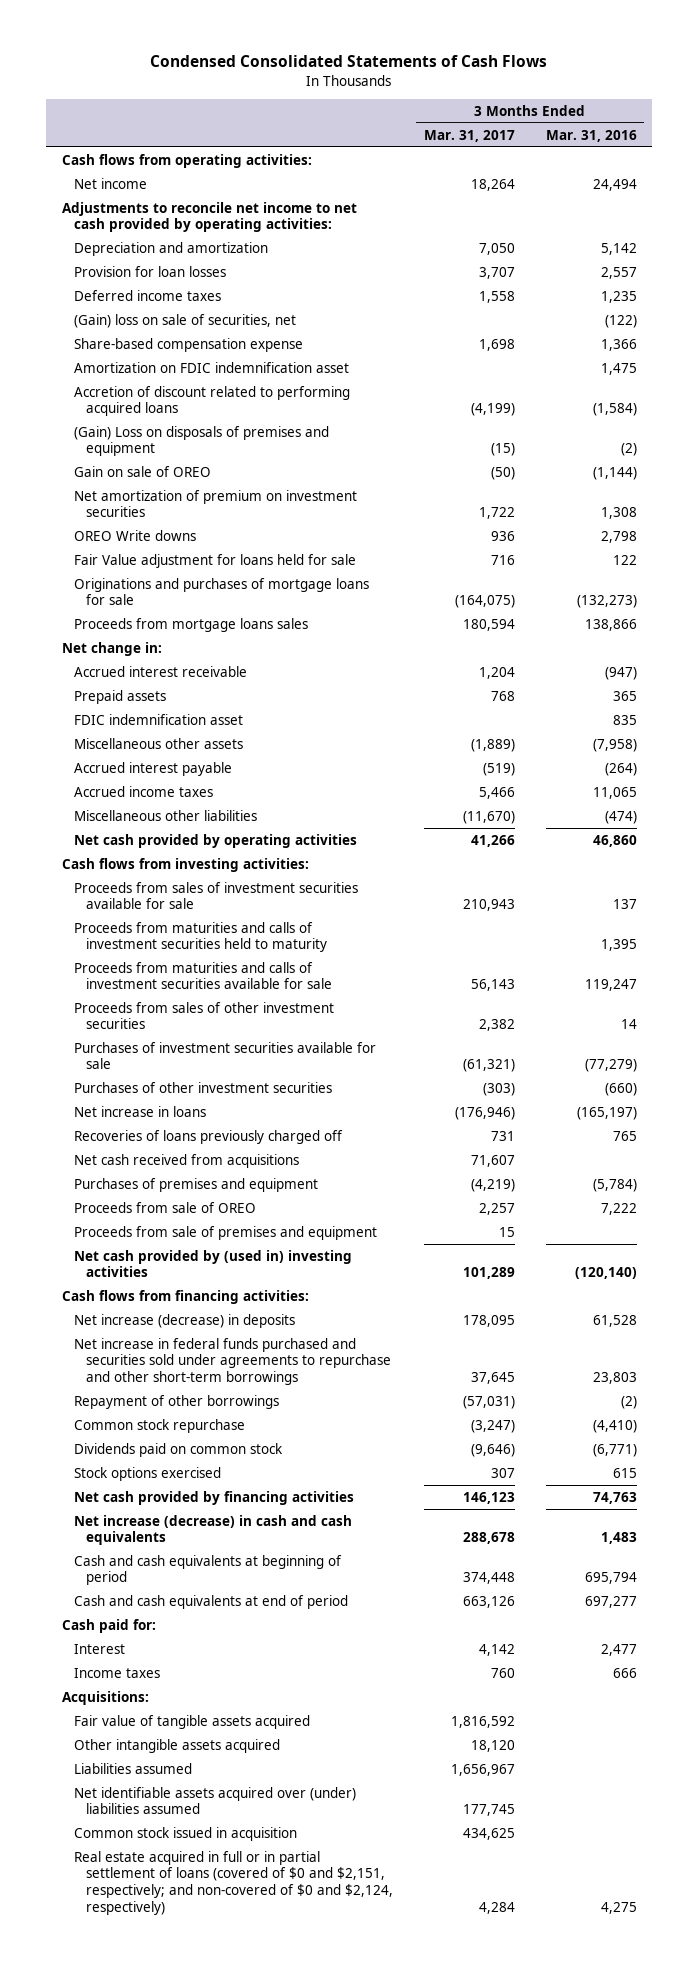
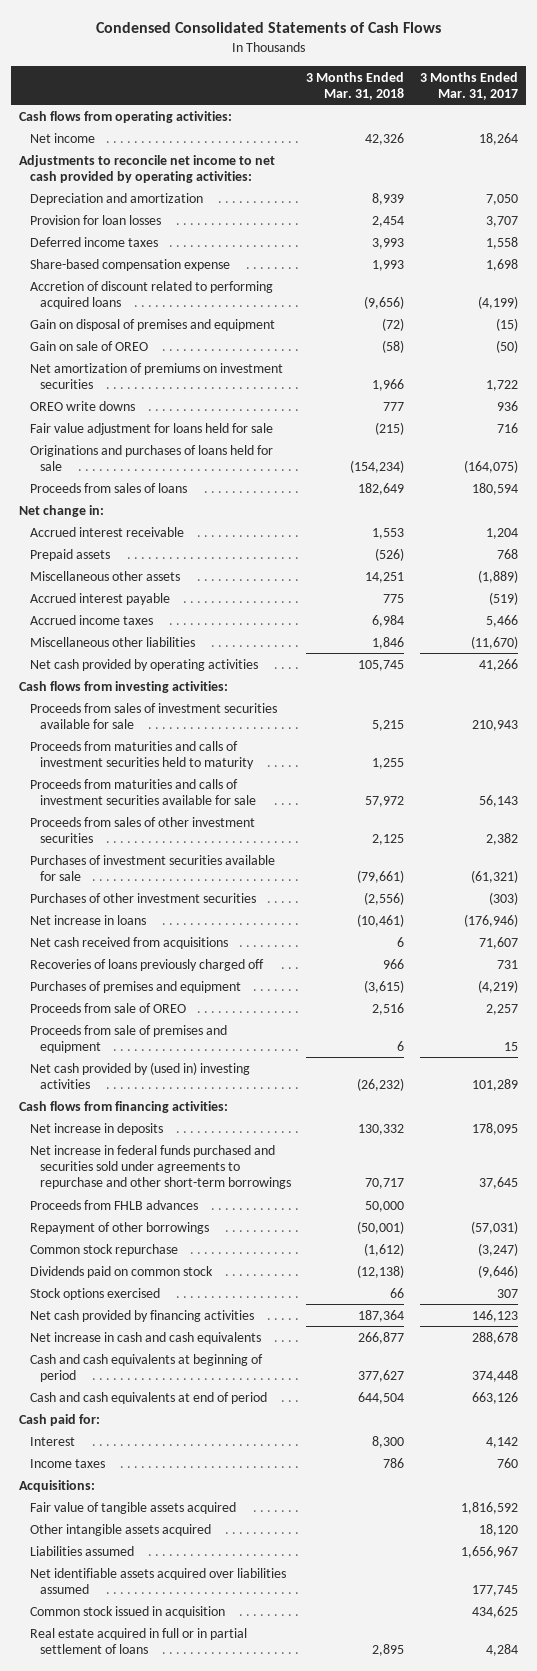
- | 3 Months Ended Mar. 31, 2017 | 3 Months Ended Mar. 31, 2016
+ | 3 Months Ended Mar. 31, 2018 | 3 Months Ended Mar. 31, 2017
- (Gain) loss on sale of securities, net | | (122)
- Amortization on FDIC indemnification asset | | 1,475
- (Gain) Loss on disposals of premises and equipment | (15) | (2)
+ Gain on disposal of premises and equipment | (72) | (15)
- Net amortization of premium on investment securities | 1,722 | 1,308
- OREO Write downs | 936 | 2,798
- Fair Value adjustment for loans held for sale | 716 | 122
- Originations and purchases of mortgage loans for sale | (164,075) | (132,273)
- Proceeds from mortgage loans sales | 180,594 | 138,866
+ Net amortization of premiums on investment securities | 1,966 | 1,722
+ OREO write downs | 777 | 936
+ Fair value adjustment for loans held for sale | (215) | 716
+ Originations and purchases of loans held for sale | (154,234) | (164,075)
+ Proceeds from sales of loans | 182,649 | 180,594
- FDIC indemnification asset | | 835
moved down: Recoveries of loans previously charged off | 966 | 731
- Net increase (decrease) in deposits | 178,095 | 61,528
+ Net increase in deposits | 130,332 | 178,095
+ Proceeds from FHLB advances | 50,000 |
- Net increase (decrease) in cash and cash equivalents | 288,678 | 1,483
+ Net increase in cash and cash equivalents | 266,877 | 288,678
- Net identifiable assets acquired over (under) liabilities assumed | 177,745 |
+ Net identifiable assets acquired over liabilities assumed | | 177,745
- Real estate acquired in full or in partial settlement of loans (covered of $0 and $2,151, respectively; and non-covered of $0 and $2,124, respectively) | 4,284 | 4,275
+ Real estate acquired in full or in partial settlement of loans | 2,895 | 4,284

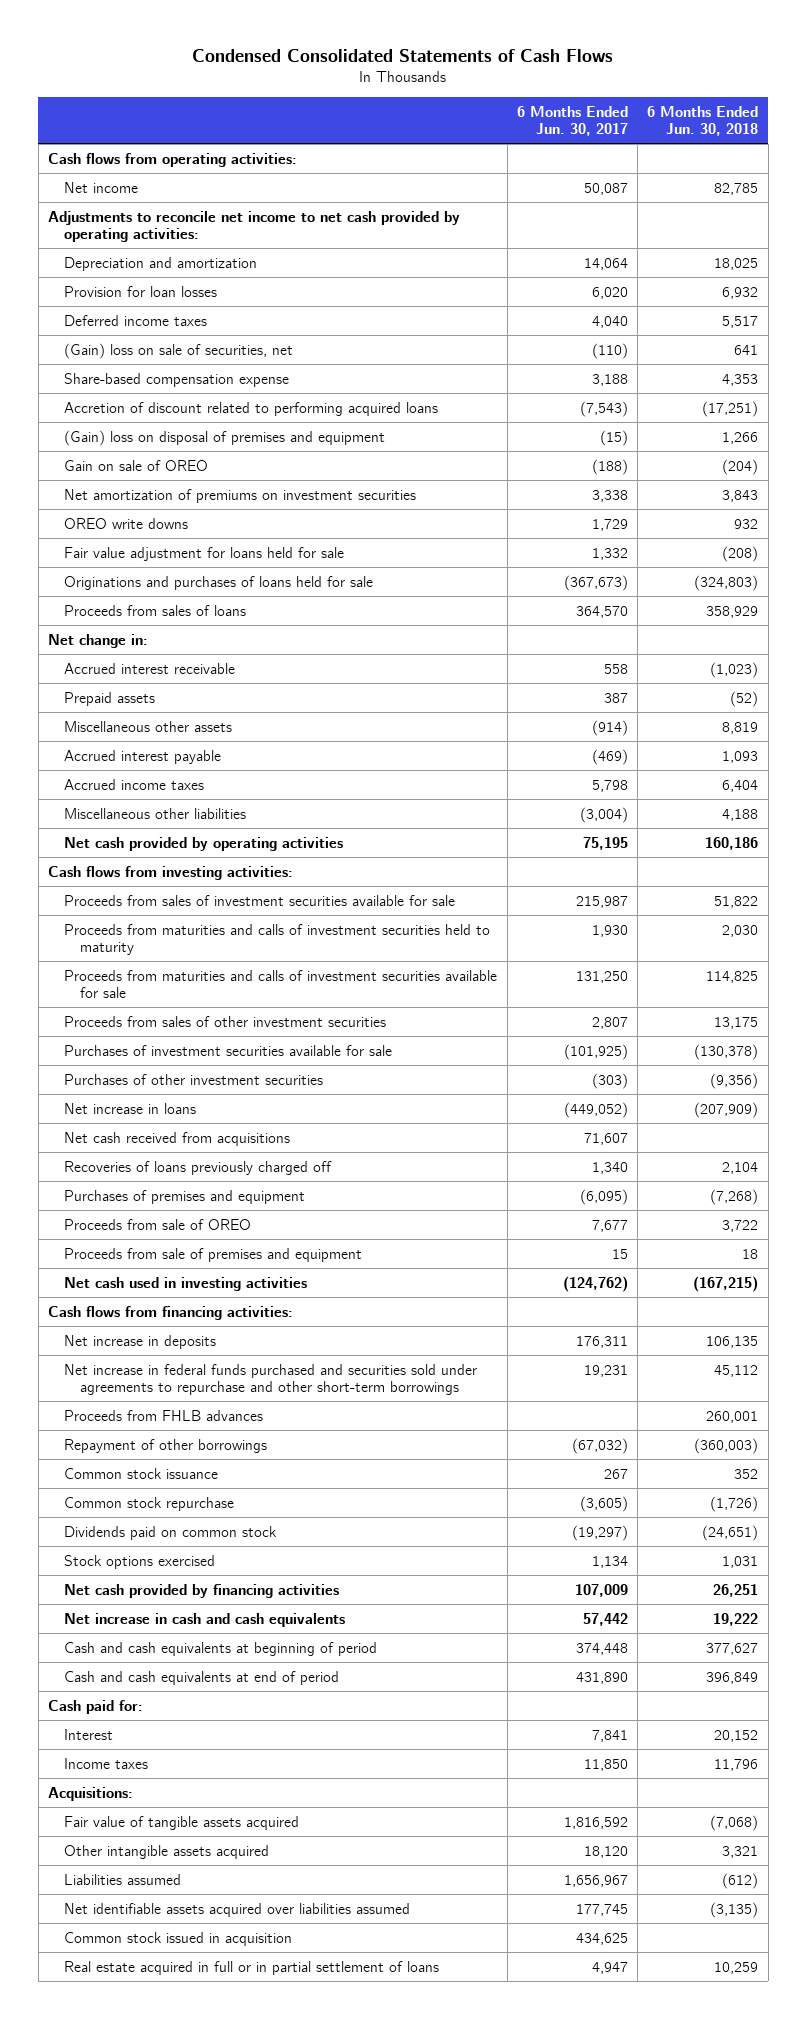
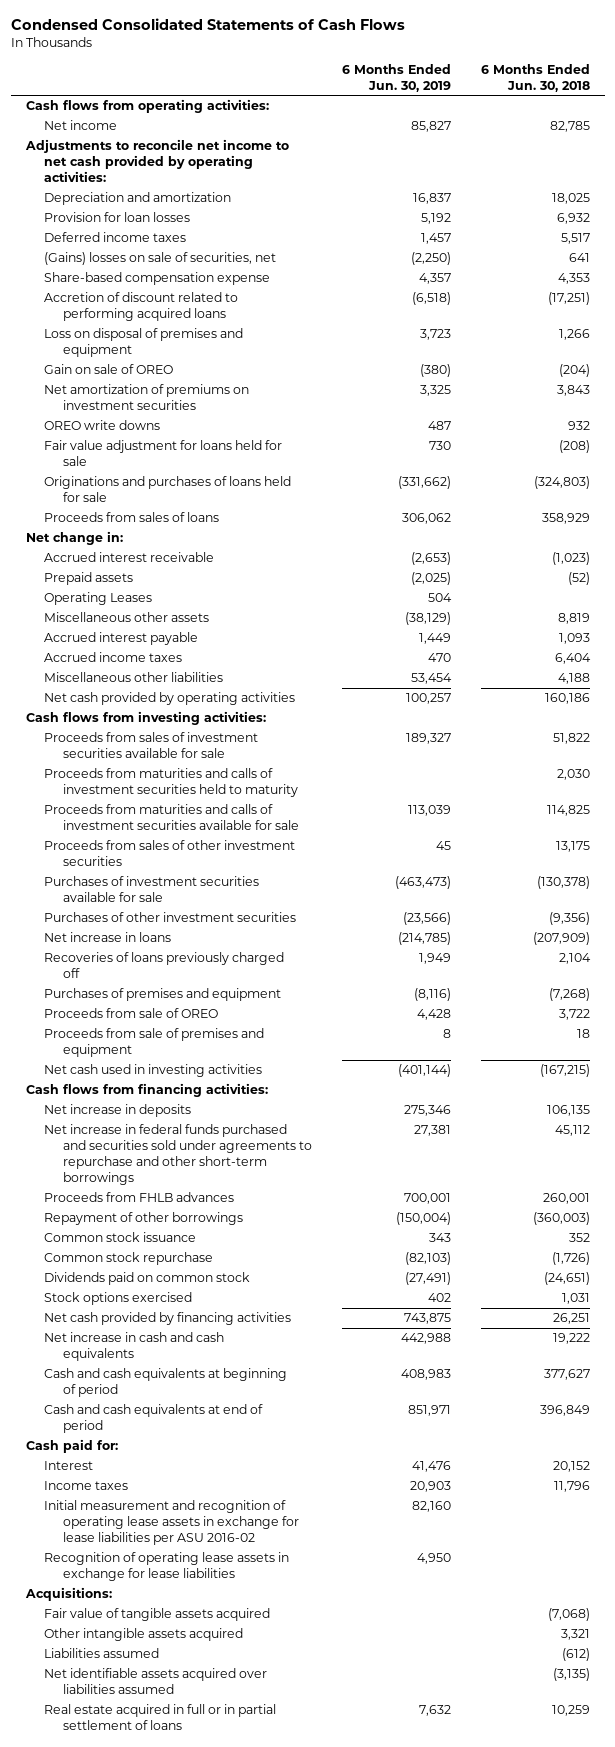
- | 6 Months Ended Jun. 30, 2017 | 6 Months Ended Jun. 30, 2018
+ | 6 Months Ended Jun. 30, 2019 | 6 Months Ended Jun. 30, 2018
- (Gain) loss on sale of securities, net | (110) | 641
+ (Gains) losses on sale of securities, net | (2,250) | 641
- (Gain) loss on disposal of premises and equipment | (15) | 1,266
+ Loss on disposal of premises and equipment | 3,723 | 1,266
+ Operating Leases | 504 |
- Net cash received from acquisitions | 71,607 |
+ Initial measurement and recognition of operating lease assets in exchange for lease liabilities per ASU 2016-02 | 82,160 |
+ Recognition of operating lease assets in exchange for lease liabilities | 4,950 |
- Common stock issued in acquisition | 434,625 |

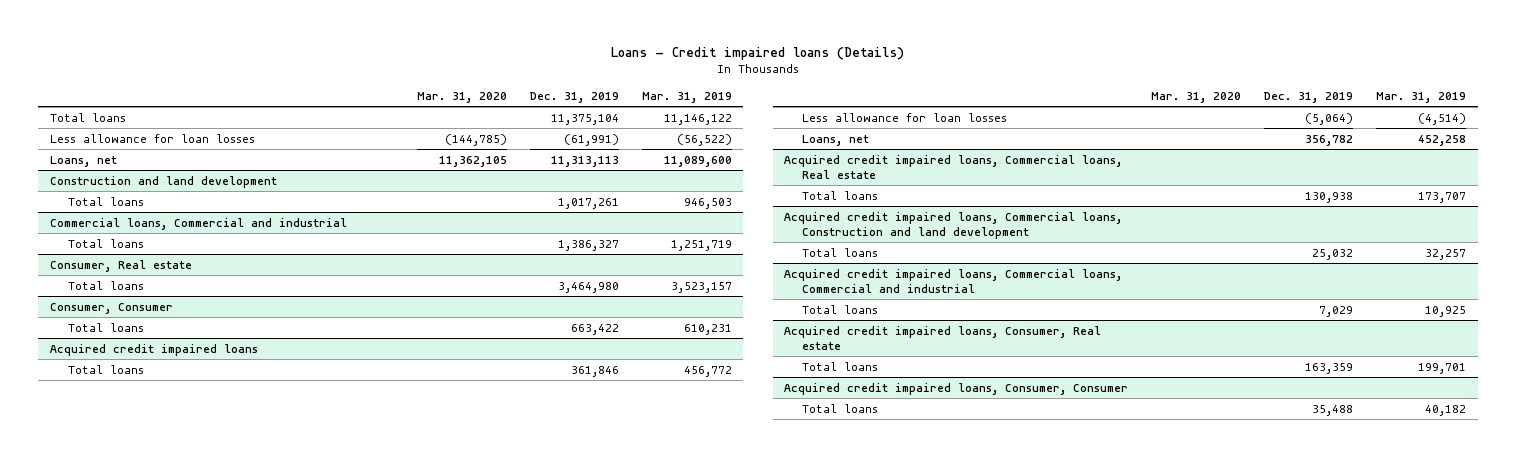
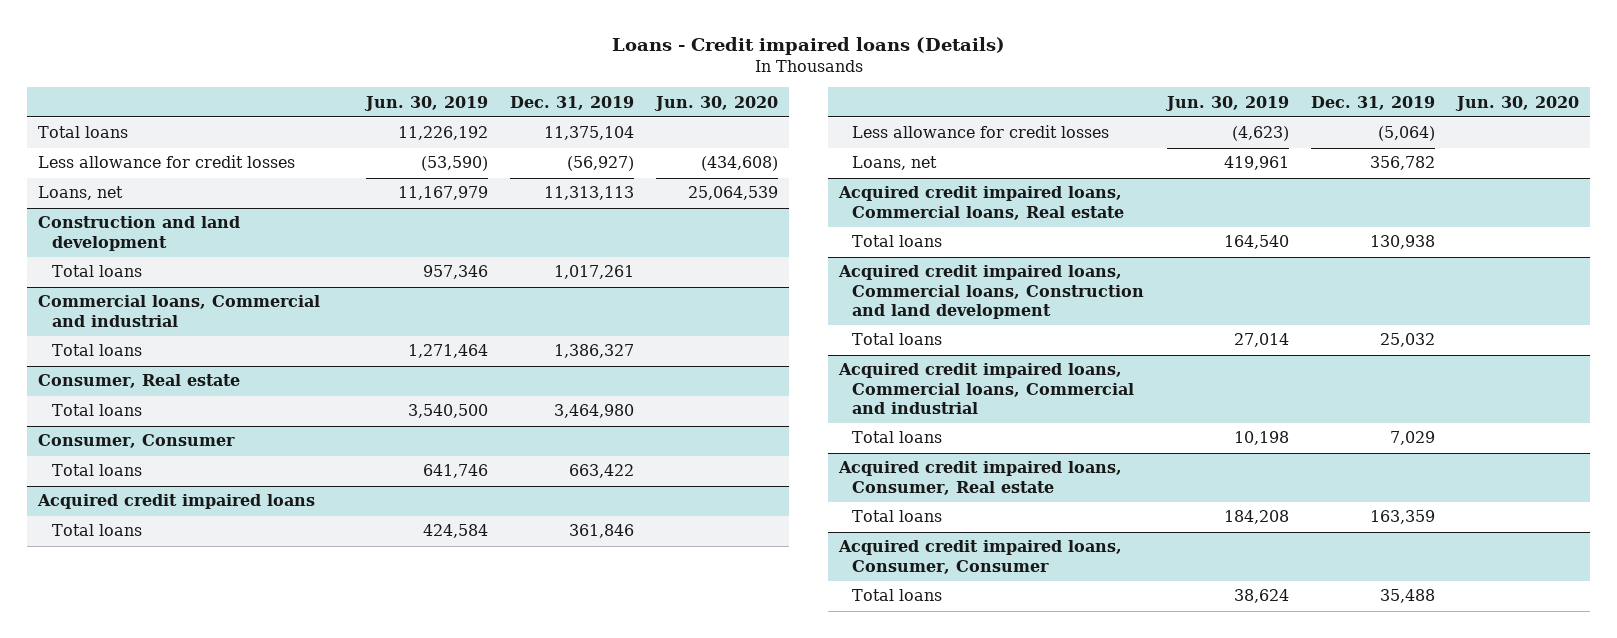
- | Mar. 31, 2020 | Dec. 31, 2019 | Mar. 31, 2019
+ | Jun. 30, 2019 | Dec. 31, 2019 | Jun. 30, 2020
- Less allowance for loan losses | (144,785) | (61,991) | (56,522)
+ Less allowance for credit losses | (53,590) | (56,927) | (434,608)
@ Acquired credit impaired loans
- Less allowance for loan losses | | (5,064) | (4,514)
+ Less allowance for credit losses | (4,623) | (5,064) |

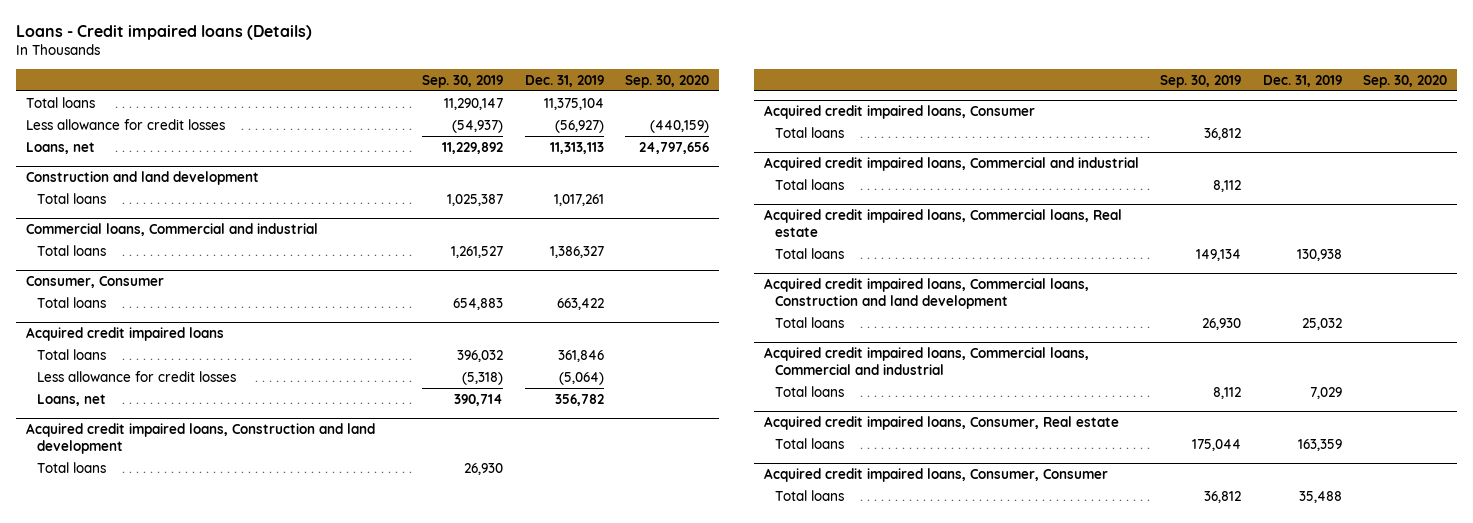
- | Jun. 30, 2019 | Dec. 31, 2019 | Jun. 30, 2020
+ | Sep. 30, 2019 | Dec. 31, 2019 | Sep. 30, 2020
- Consumer, Real estate
- Total loans | 3,540,500 | 3,464,980 |
+ Acquired credit impaired loans, Construction and land development
+ Total loans | 26,930 | |
+ Acquired credit impaired loans, Consumer
+ Total loans | 36,812 | |
+ Acquired credit impaired loans, Commercial and industrial
+ Total loans | 8,112 | |

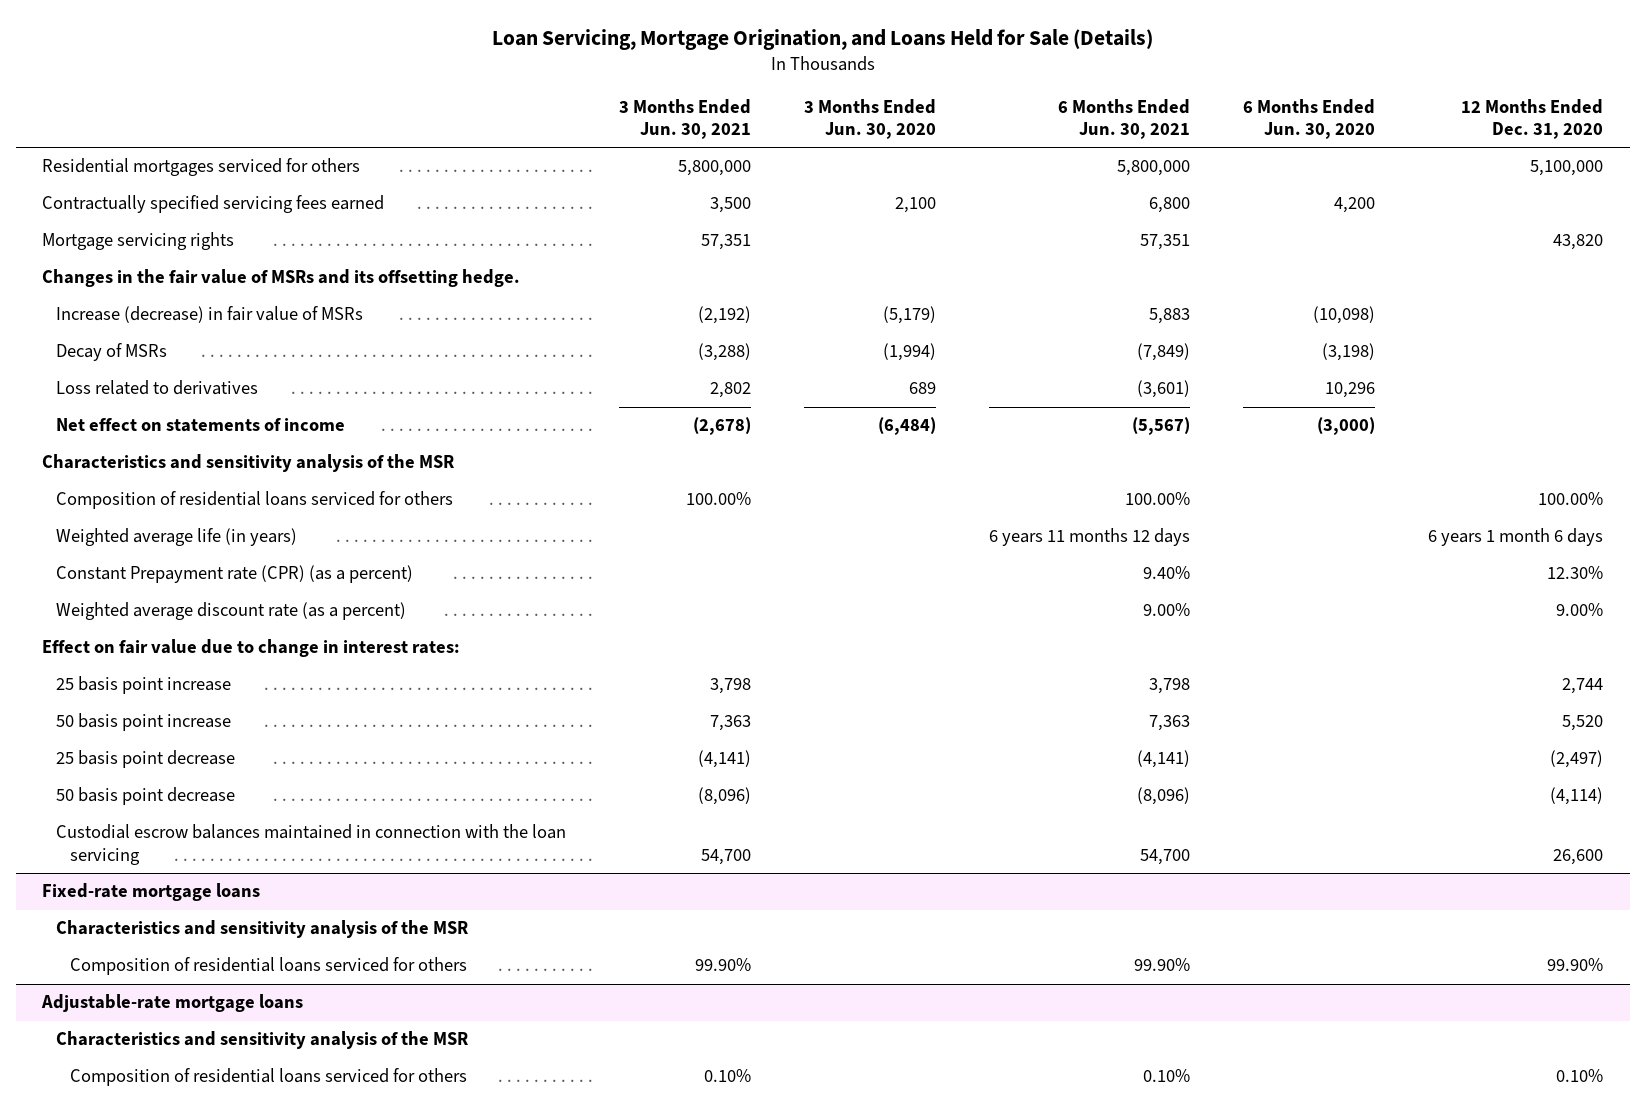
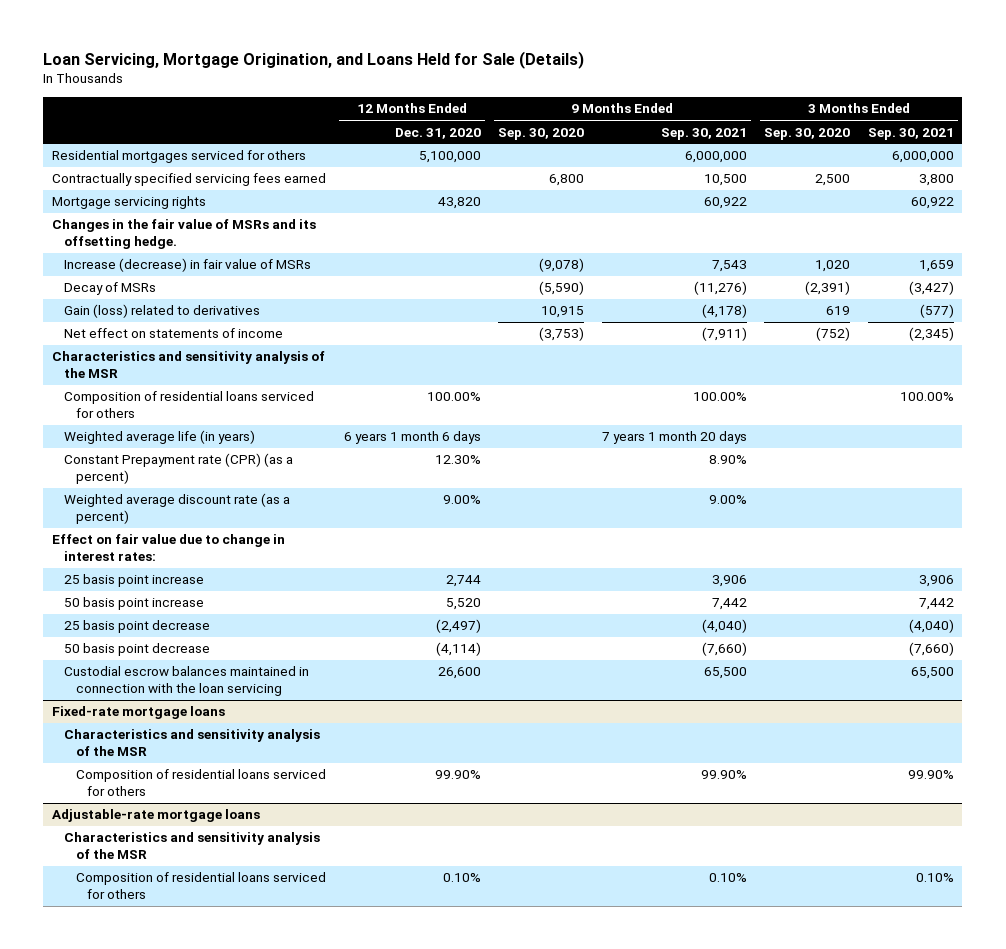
- | 3 Months Ended Jun. 30, 2021 | 3 Months Ended Jun. 30, 2020 | 6 Months Ended Jun. 30, 2021 | 6 Months Ended Jun. 30, 2020 | 12 Months Ended Dec. 31, 2020
+ | 12 Months Ended Dec. 31, 2020 | 9 Months Ended Sep. 30, 2020 | 9 Months Ended Sep. 30, 2021 | 3 Months Ended Sep. 30, 2020 | 3 Months Ended Sep. 30, 2021
- Loss related to derivatives | 2,802 | 689 | (3,601) | 10,296 |
+ Gain (loss) related to derivatives | | 10,915 | (4,178) | 619 | (577)

